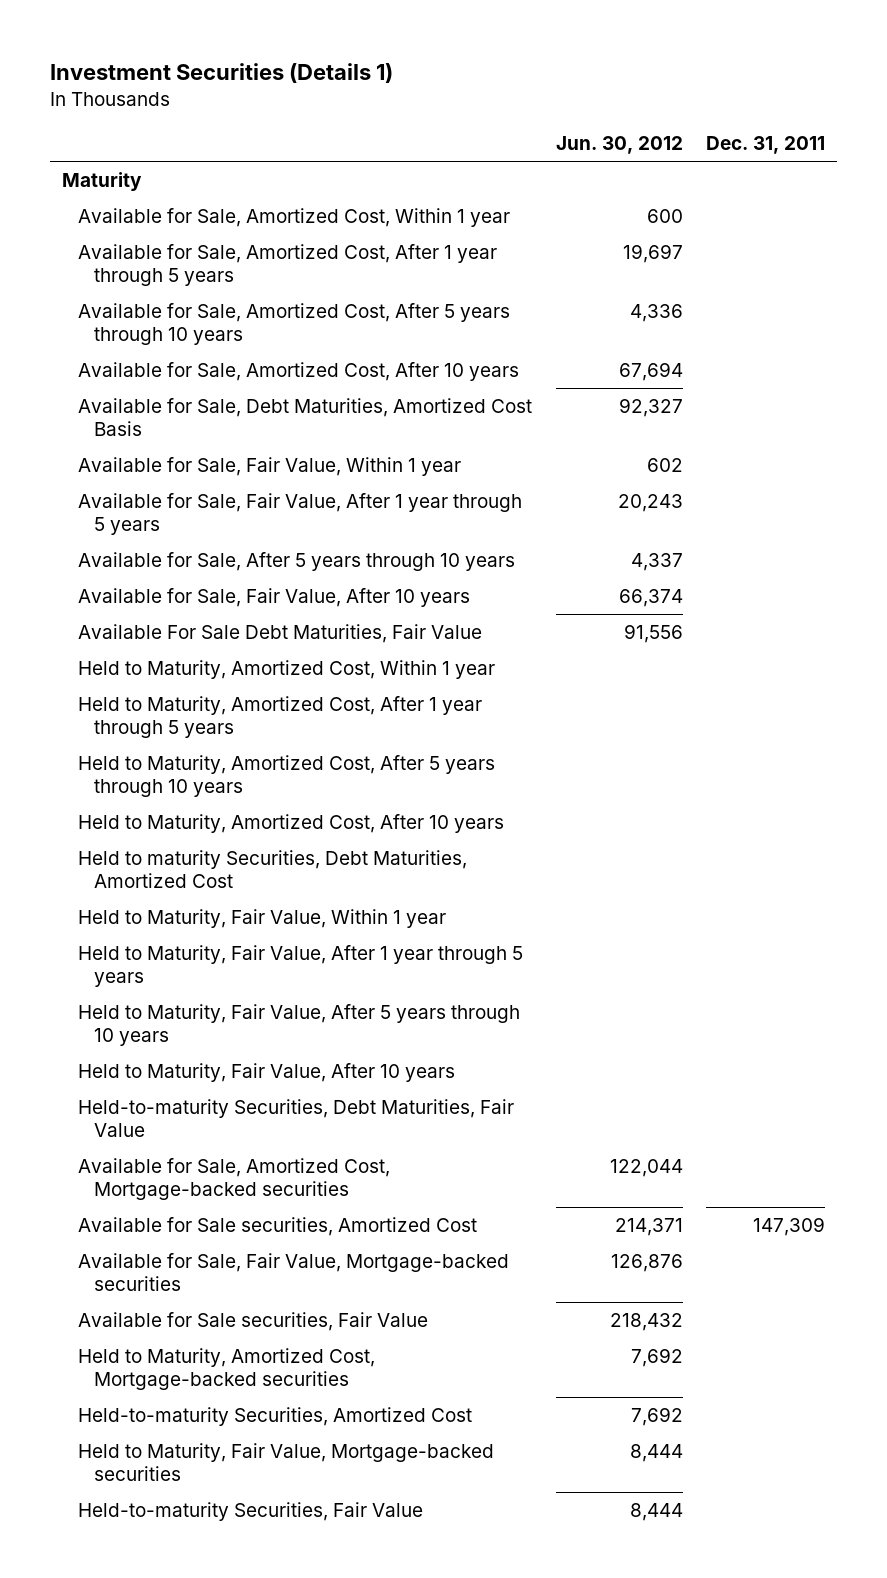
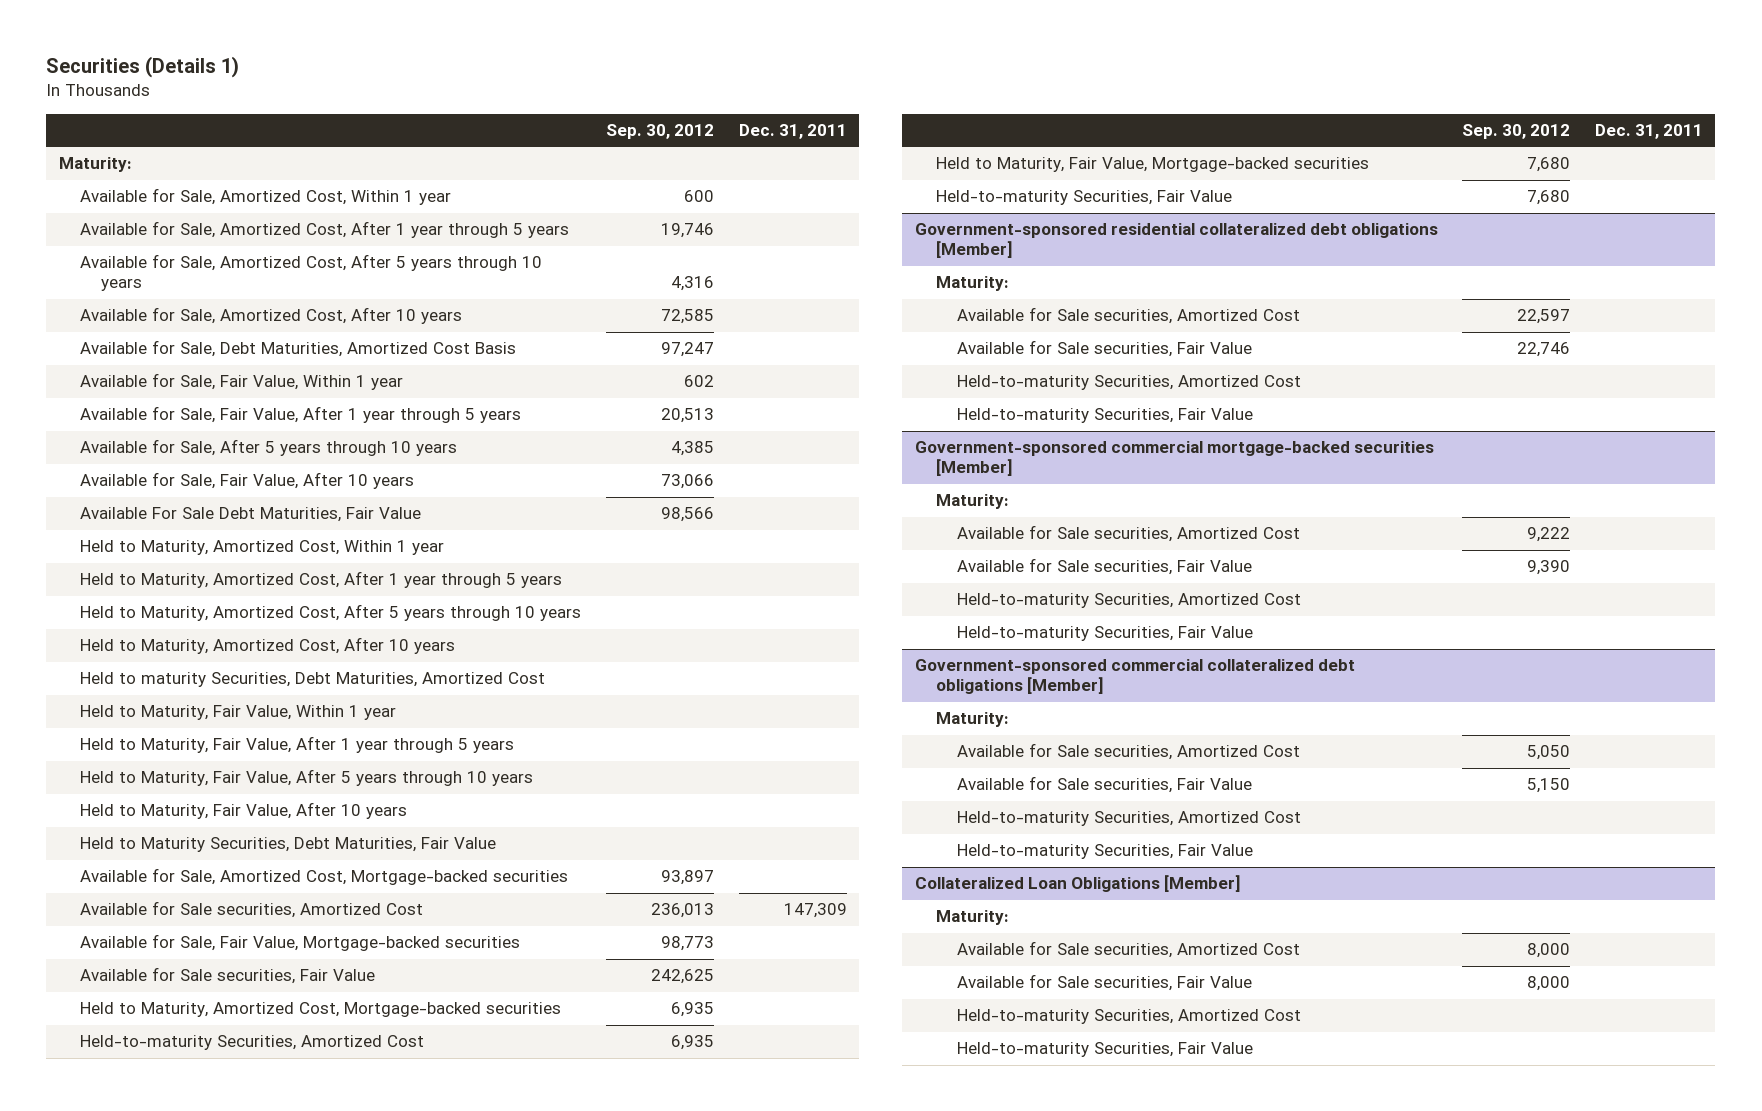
- Investment Securities (Details 1)
+ Securities (Details 1)
- | Jun. 30, 2012 | Dec. 31, 2011
+ | Sep. 30, 2012 | Dec. 31, 2011
- Maturity
+ Maturity:
- Held-to-maturity Securities, Debt Maturities, Fair Value
+ Held to Maturity Securities, Debt Maturities, Fair Value
+ Government-sponsored residential collateralized debt obligations [Member]
+ Maturity:
+ Available for Sale securities, Amortized Cost | 22,597 |
+ Available for Sale securities, Fair Value | 22,746 |
+ Held-to-maturity Securities, Amortized Cost
+ Held-to-maturity Securities, Fair Value
+ Government-sponsored commercial mortgage-backed securities [Member]
+ Maturity:
+ Available for Sale securities, Amortized Cost | 9,222 |
+ Available for Sale securities, Fair Value | 9,390 |
+ Held-to-maturity Securities, Amortized Cost
+ Held-to-maturity Securities, Fair Value
+ Government-sponsored commercial collateralized debt obligations [Member]
+ Maturity:
+ Available for Sale securities, Amortized Cost | 5,050 |
+ Available for Sale securities, Fair Value | 5,150 |
+ Held-to-maturity Securities, Amortized Cost
+ Held-to-maturity Securities, Fair Value
+ Collateralized Loan Obligations [Member]
+ Maturity:
+ Available for Sale securities, Amortized Cost | 8,000 |
+ Available for Sale securities, Fair Value | 8,000 |
+ Held-to-maturity Securities, Amortized Cost
+ Held-to-maturity Securities, Fair Value

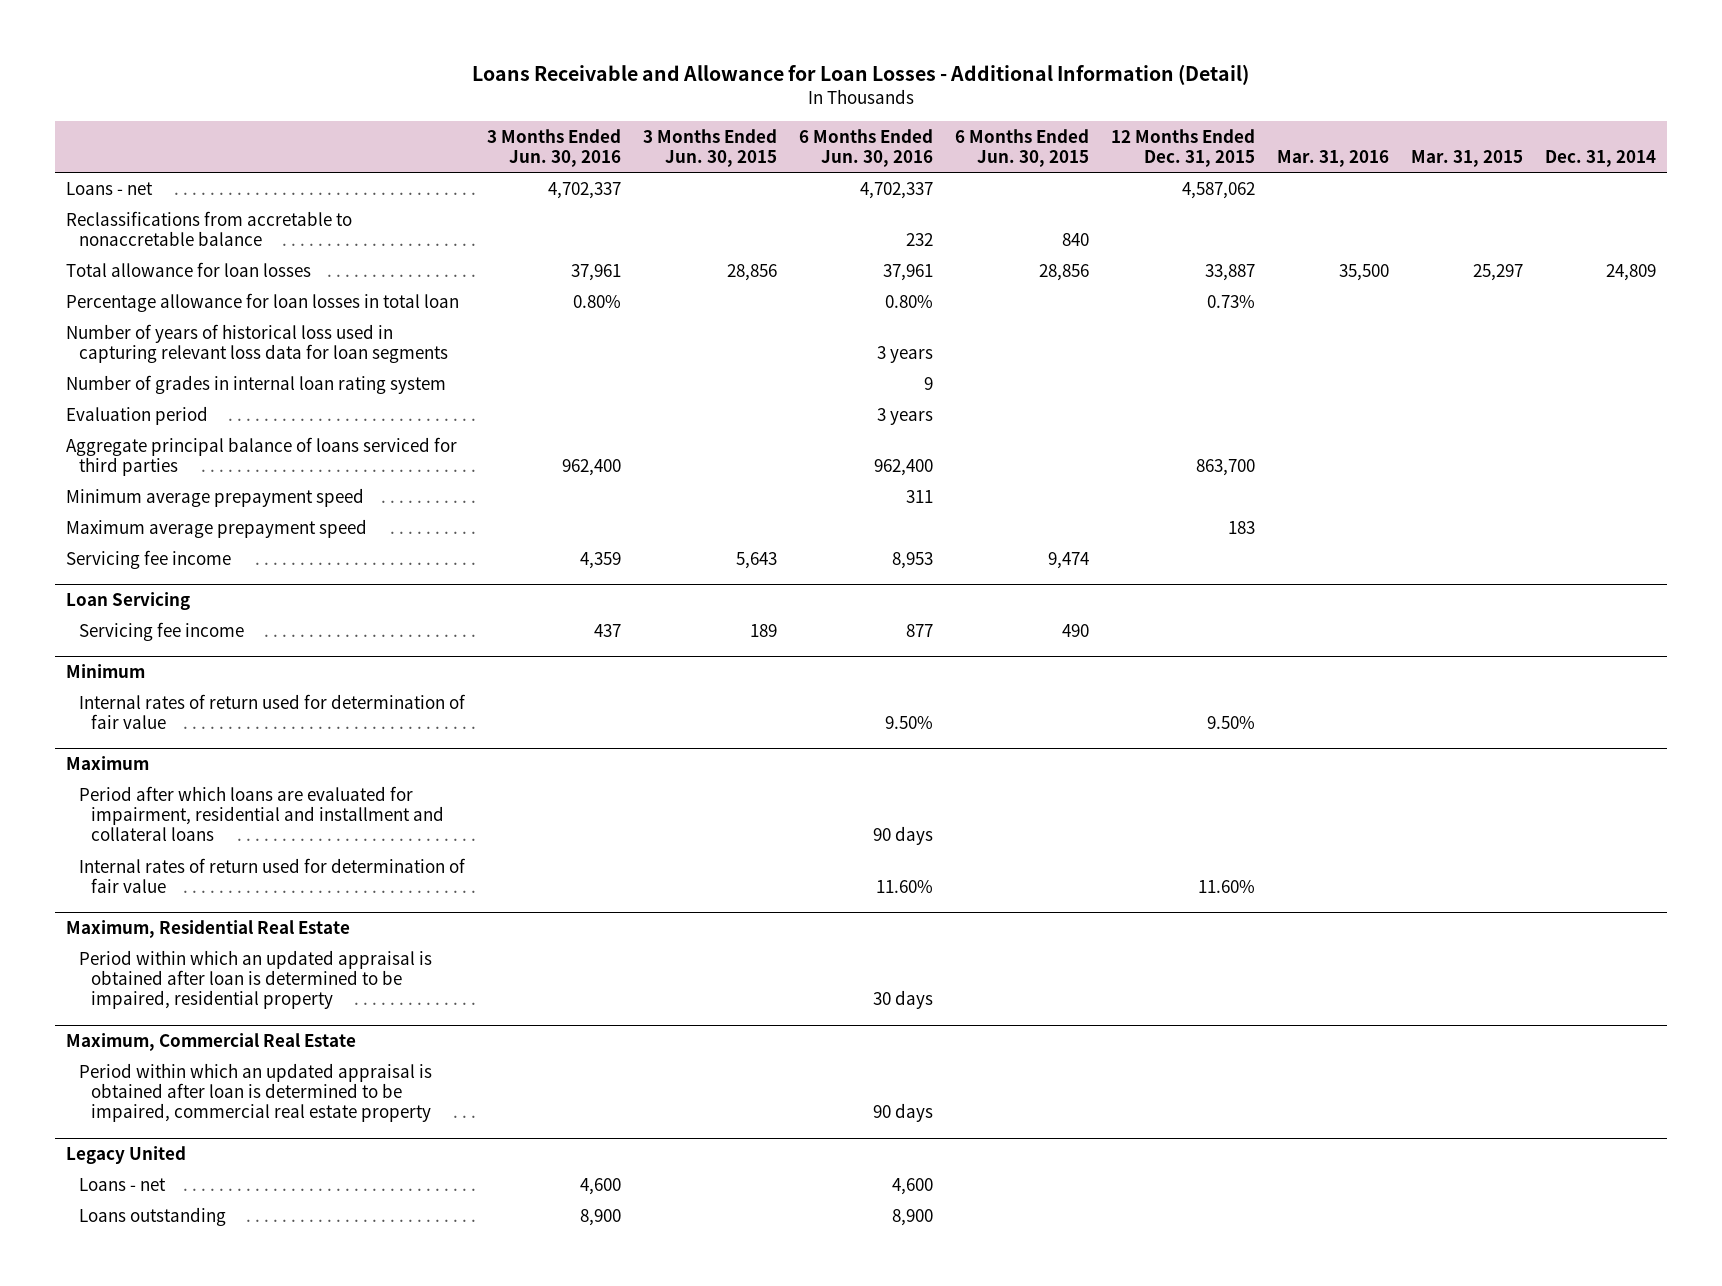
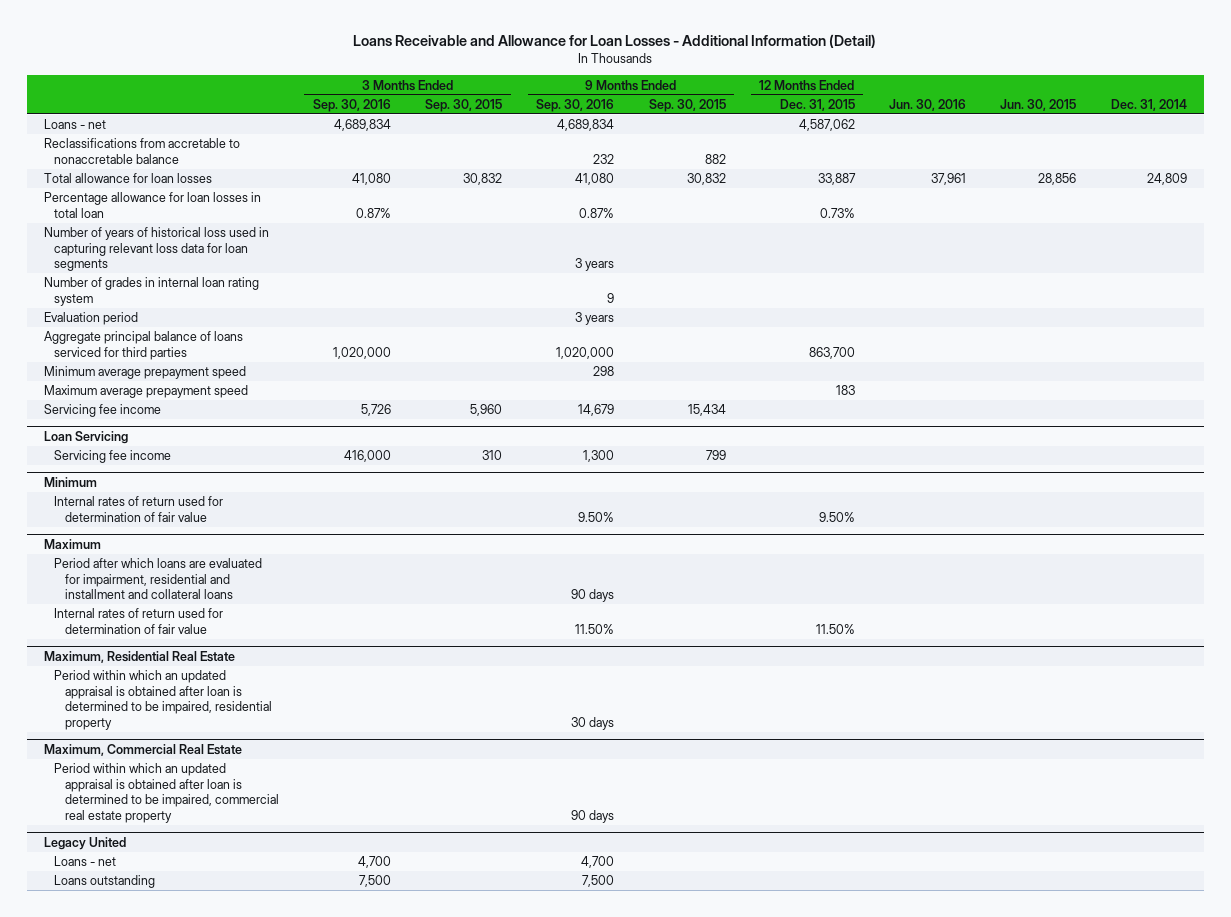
- | 3 Months Ended Jun. 30, 2016 | 3 Months Ended Jun. 30, 2015 | 6 Months Ended Jun. 30, 2016 | 6 Months Ended Jun. 30, 2015 | 12 Months Ended Dec. 31, 2015 | Mar. 31, 2016 | Mar. 31, 2015 | Dec. 31, 2014
+ | 3 Months Ended Sep. 30, 2016 | 3 Months Ended Sep. 30, 2015 | 9 Months Ended Sep. 30, 2016 | 9 Months Ended Sep. 30, 2015 | 12 Months Ended Dec. 31, 2015 | Jun. 30, 2016 | Jun. 30, 2015 | Dec. 31, 2014
@ Maximum
- Internal rates of return used for determination of fair value | | | 11.60% | | 11.60% | | |
+ Internal rates of return used for determination of fair value | | | 11.50% | | 11.50% | | |

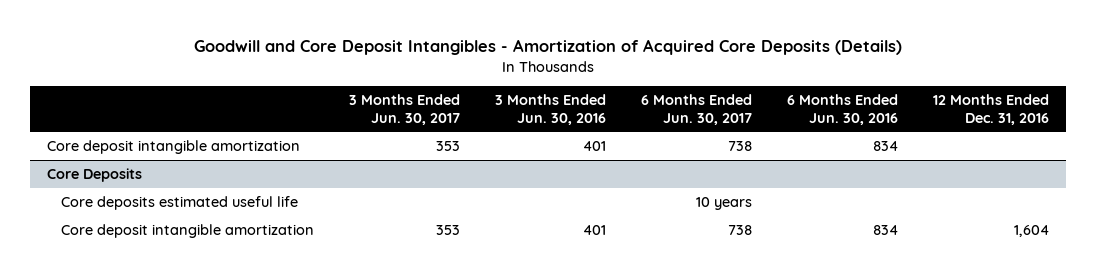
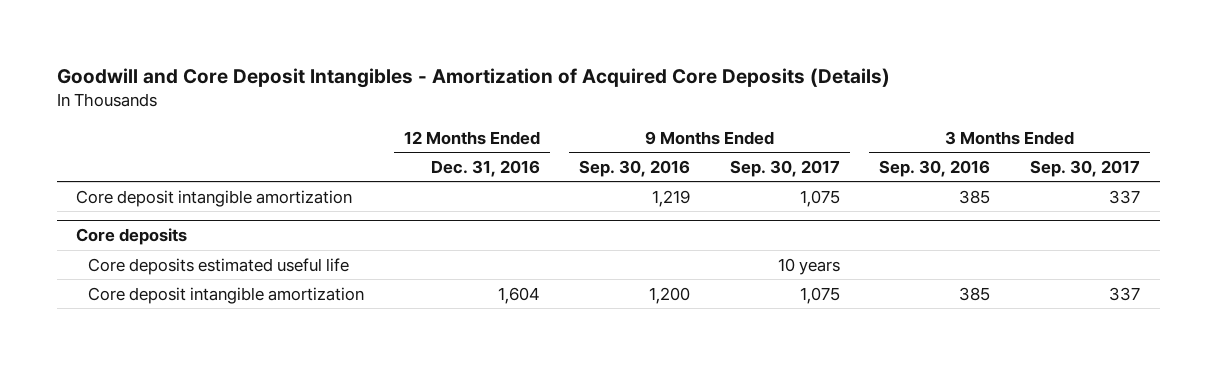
- | 3 Months Ended Jun. 30, 2017 | 3 Months Ended Jun. 30, 2016 | 6 Months Ended Jun. 30, 2017 | 6 Months Ended Jun. 30, 2016 | 12 Months Ended Dec. 31, 2016
+ | 12 Months Ended Dec. 31, 2016 | 9 Months Ended Sep. 30, 2016 | 9 Months Ended Sep. 30, 2017 | 3 Months Ended Sep. 30, 2016 | 3 Months Ended Sep. 30, 2017
- Core Deposits
+ Core deposits

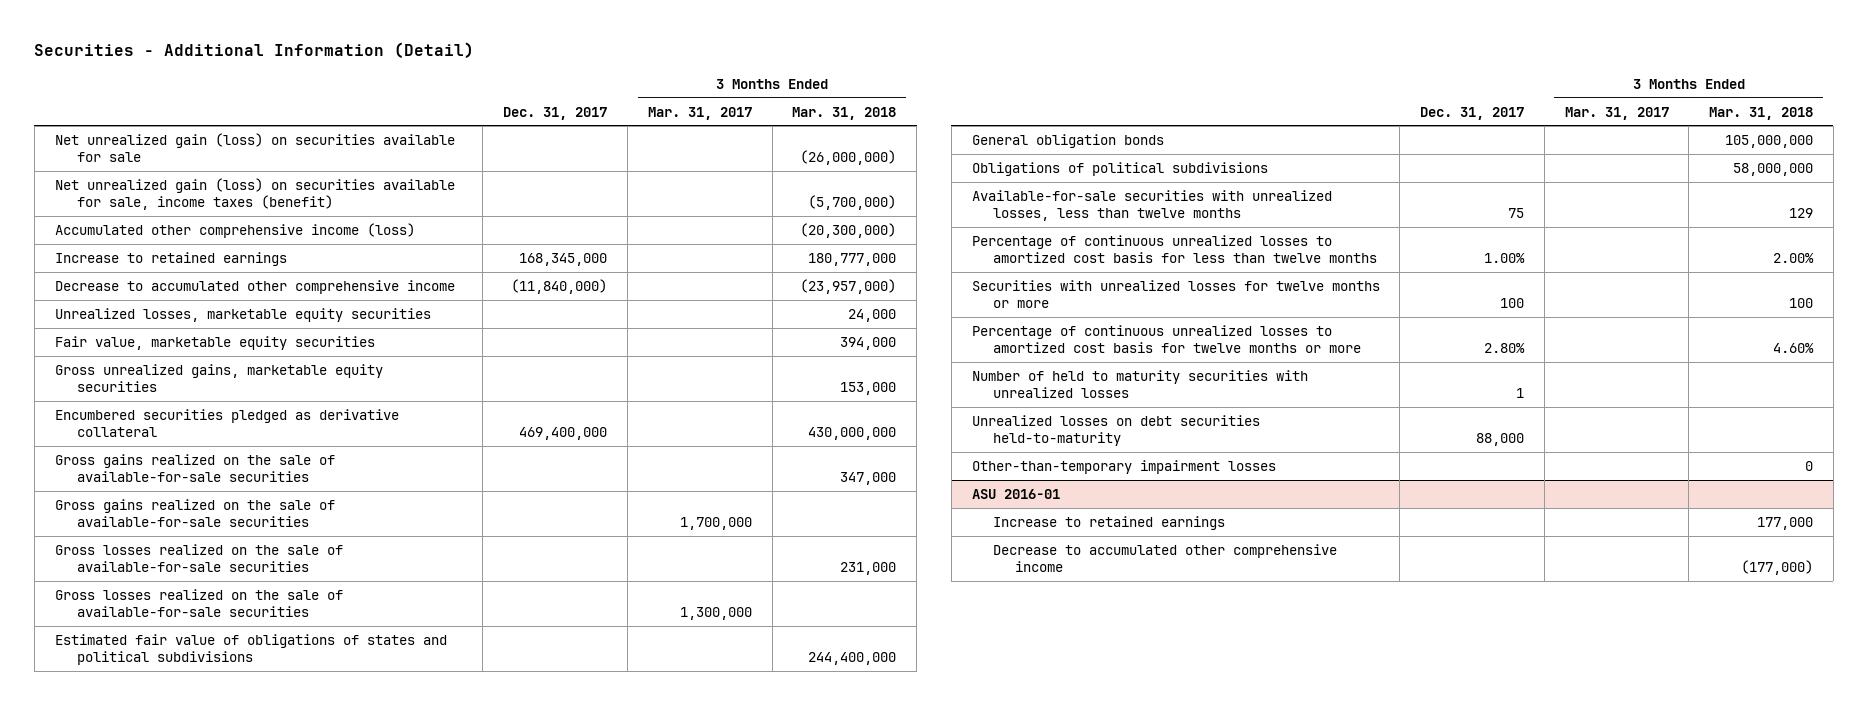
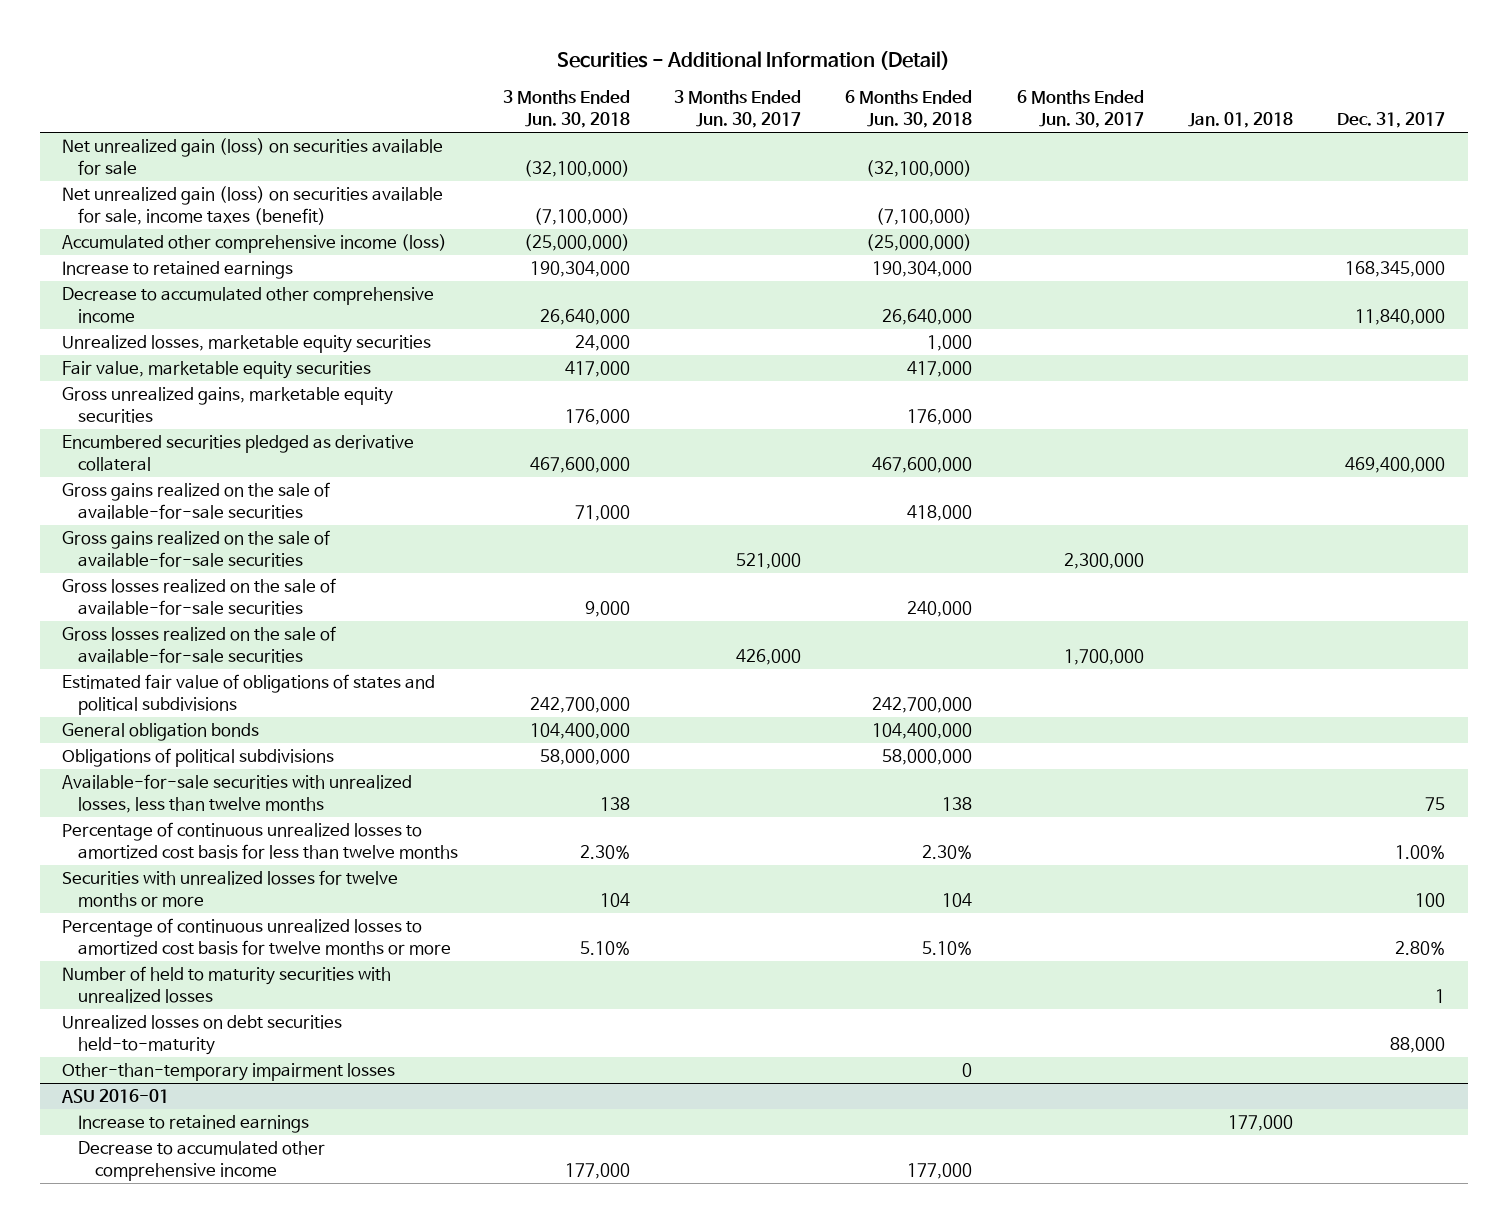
- | Dec. 31, 2017 | 3 Months Ended Mar. 31, 2017 | 3 Months Ended Mar. 31, 2018
+ | 3 Months Ended Jun. 30, 2018 | 3 Months Ended Jun. 30, 2017 | 6 Months Ended Jun. 30, 2018 | 6 Months Ended Jun. 30, 2017 | Jan. 01, 2018 | Dec. 31, 2017
- Decrease to accumulated other comprehensive income | (11,840,000) | | (23,957,000)
+ Decrease to accumulated other comprehensive income | 26,640,000 | | 26,640,000 | | | 11,840,000

